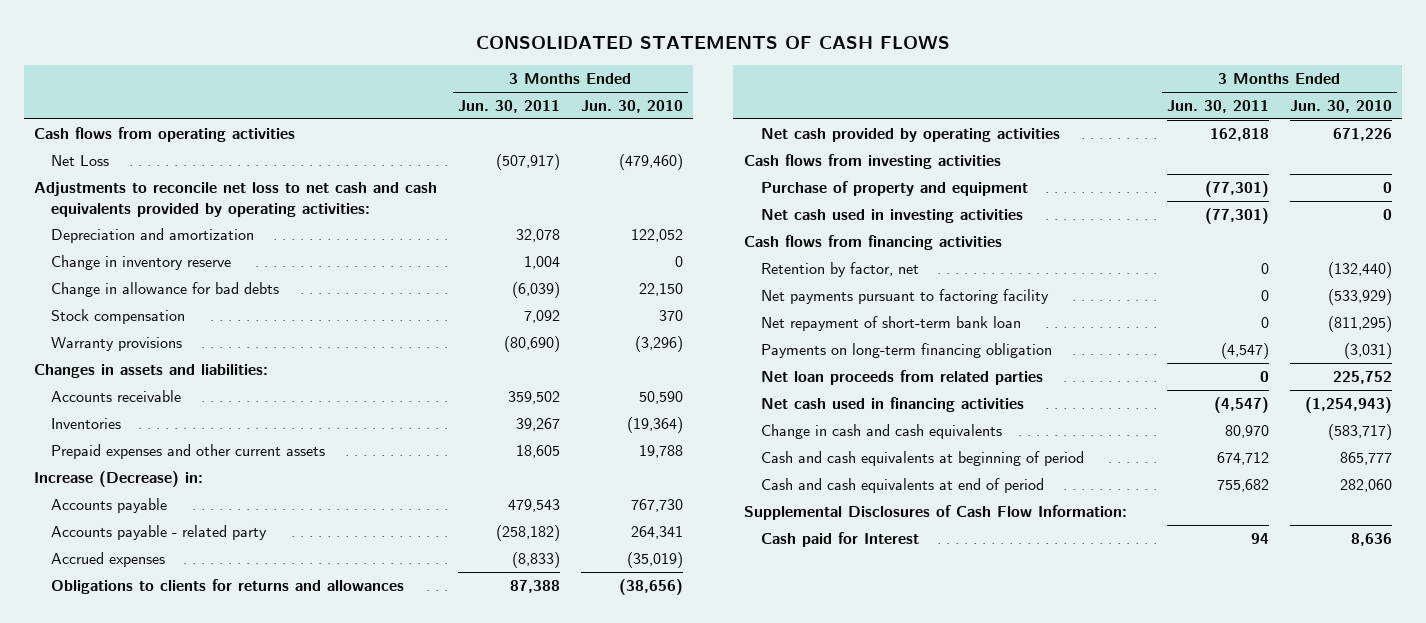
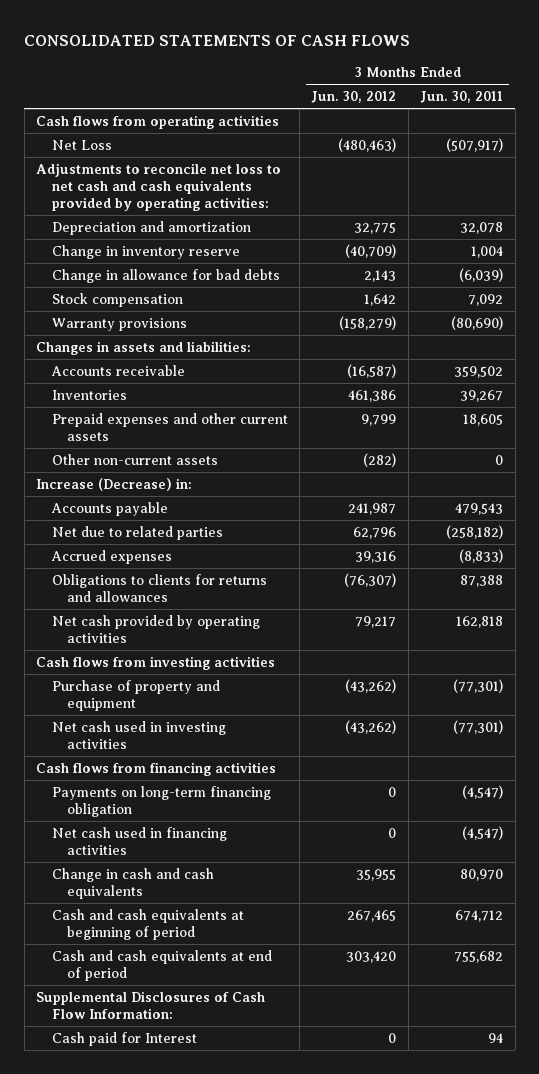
- | 3 Months Ended Jun. 30, 2011 | 3 Months Ended Jun. 30, 2010
+ | 3 Months Ended Jun. 30, 2012 | 3 Months Ended Jun. 30, 2011
+ Other non-current assets | (282) | 0
- Accounts payable - related party | (258,182) | 264,341
+ Net due to related parties | 62,796 | (258,182)
- Retention by factor, net | 0 | (132,440)
- Net payments pursuant to factoring facility | 0 | (533,929)
- Net repayment of short-term bank loan | 0 | (811,295)
- Net loan proceeds from related parties | 0 | 225,752

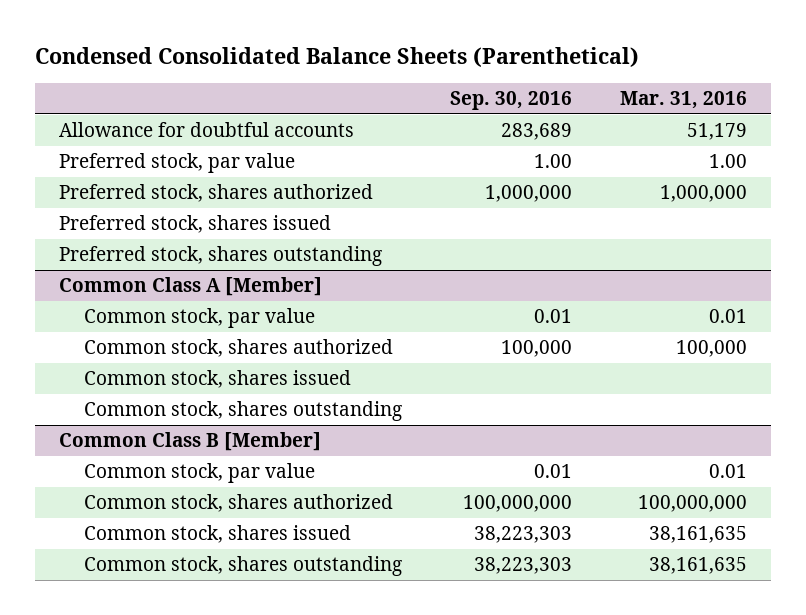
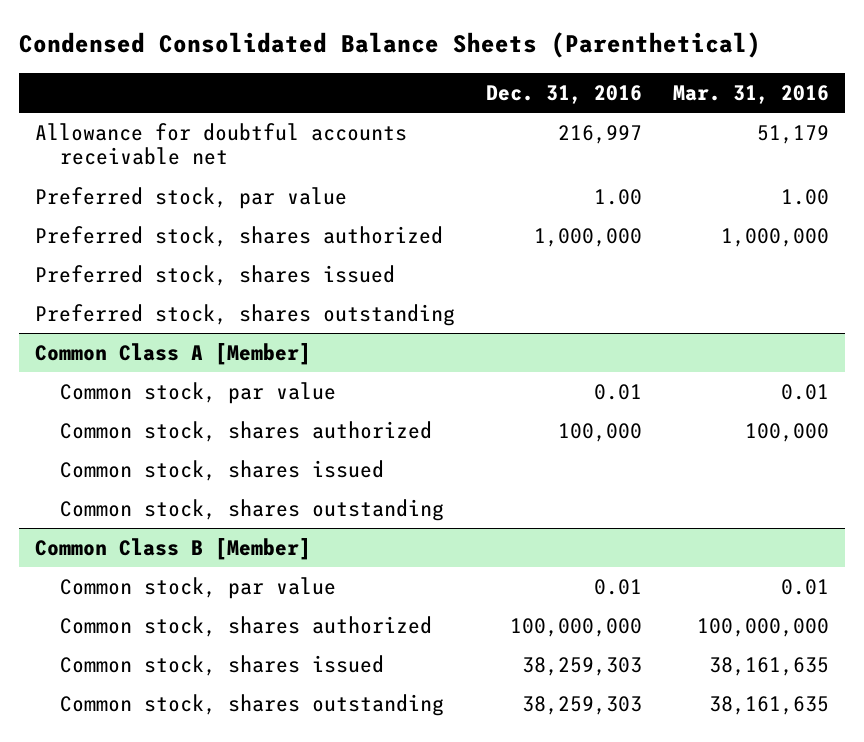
- | Sep. 30, 2016 | Mar. 31, 2016
+ | Dec. 31, 2016 | Mar. 31, 2016
- Allowance for doubtful accounts | 283,689 | 51,179
+ Allowance for doubtful accounts receivable net | 216,997 | 51,179

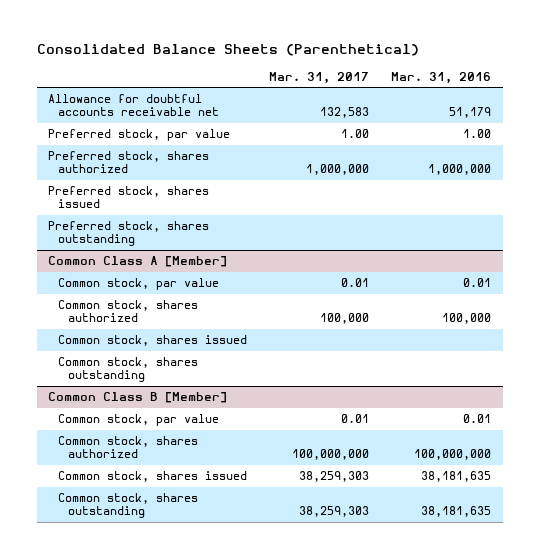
- Condensed Consolidated Balance Sheets (Parenthetical)
+ Consolidated Balance Sheets (Parenthetical)
- | Dec. 31, 2016 | Mar. 31, 2016
+ | Mar. 31, 2017 | Mar. 31, 2016
@ Common Class B [Member]
- Common stock, shares issued | 38,259,303 | 38,161,635
- Common stock, shares outstanding | 38,259,303 | 38,161,635
+ Common stock, shares issued | 38,259,303 | 38,181,635
+ Common stock, shares outstanding | 38,259,303 | 38,181,635

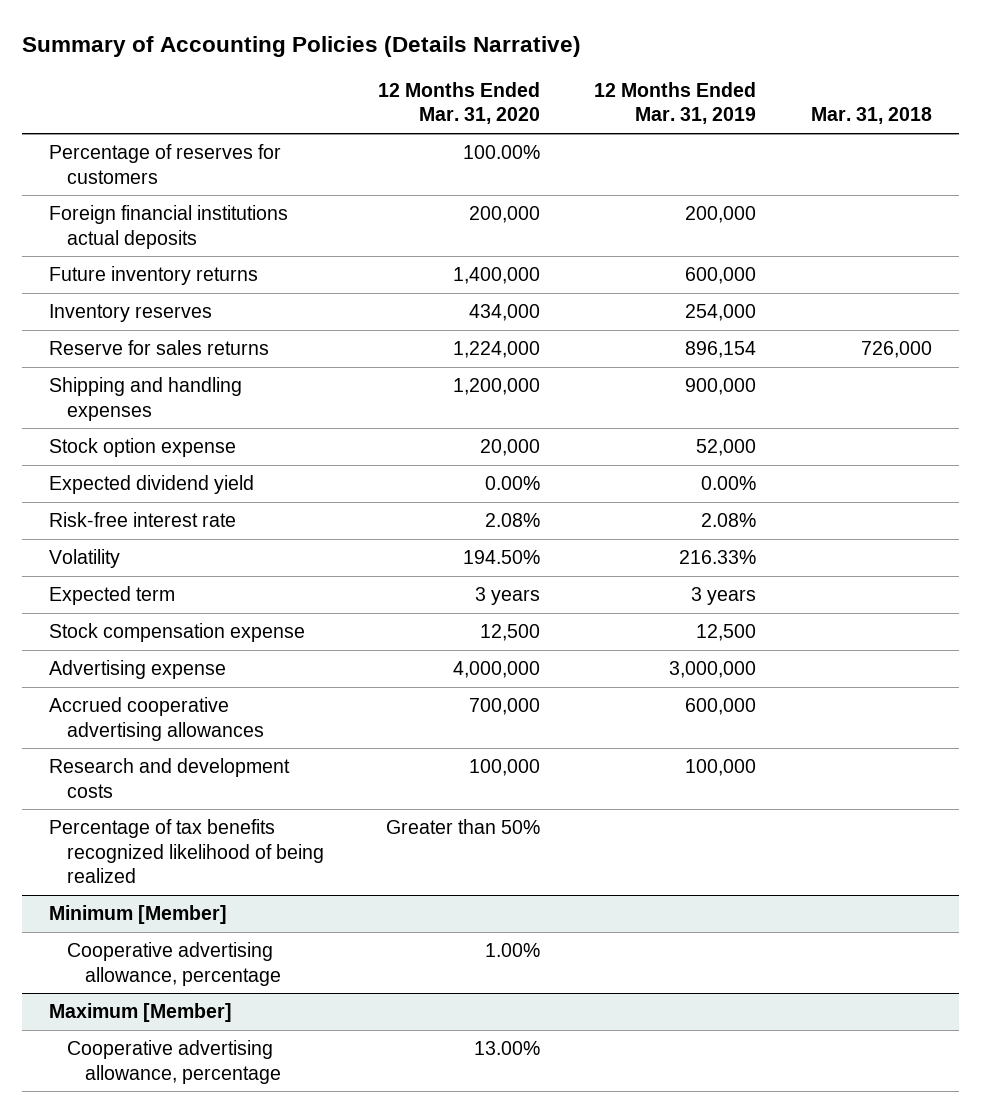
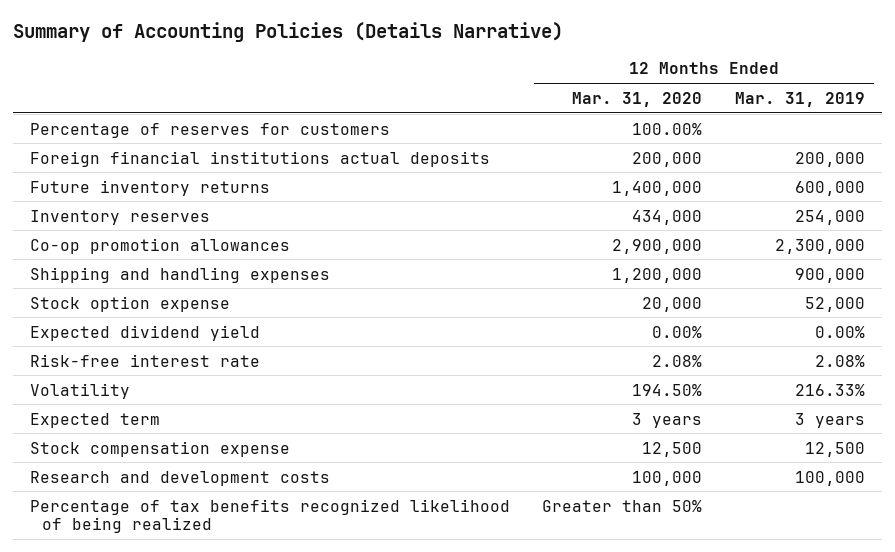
- | 12 Months Ended Mar. 31, 2020 | 12 Months Ended Mar. 31, 2019 | Mar. 31, 2018
+ | 12 Months Ended Mar. 31, 2020 | 12 Months Ended Mar. 31, 2019
- Reserve for sales returns | 1,224,000 | 896,154 | 726,000
+ Co-op promotion allowances | 2,900,000 | 2,300,000
- Advertising expense | 4,000,000 | 3,000,000 |
- Accrued cooperative advertising allowances | 700,000 | 600,000 |
- Minimum [Member]
- Cooperative advertising allowance, percentage | 1.00% | |
- Maximum [Member]
- Cooperative advertising allowance, percentage | 13.00% | |

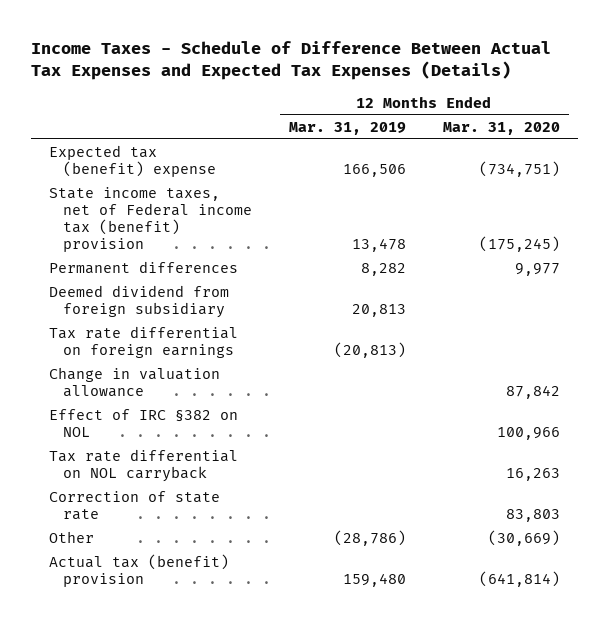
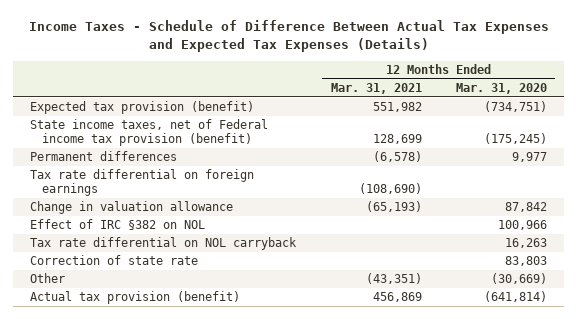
- | 12 Months Ended Mar. 31, 2019 | 12 Months Ended Mar. 31, 2020
+ | 12 Months Ended Mar. 31, 2021 | 12 Months Ended Mar. 31, 2020
- Expected tax (benefit) expense | 166,506 | (734,751)
- State income taxes, net of Federal income tax (benefit) provision | 13,478 | (175,245)
+ Expected tax provision (benefit) | 551,982 | (734,751)
+ State income taxes, net of Federal income tax provision (benefit) | 128,699 | (175,245)
- Deemed dividend from foreign subsidiary | 20,813 |
- Actual tax (benefit) provision | 159,480 | (641,814)
+ Actual tax provision (benefit) | 456,869 | (641,814)

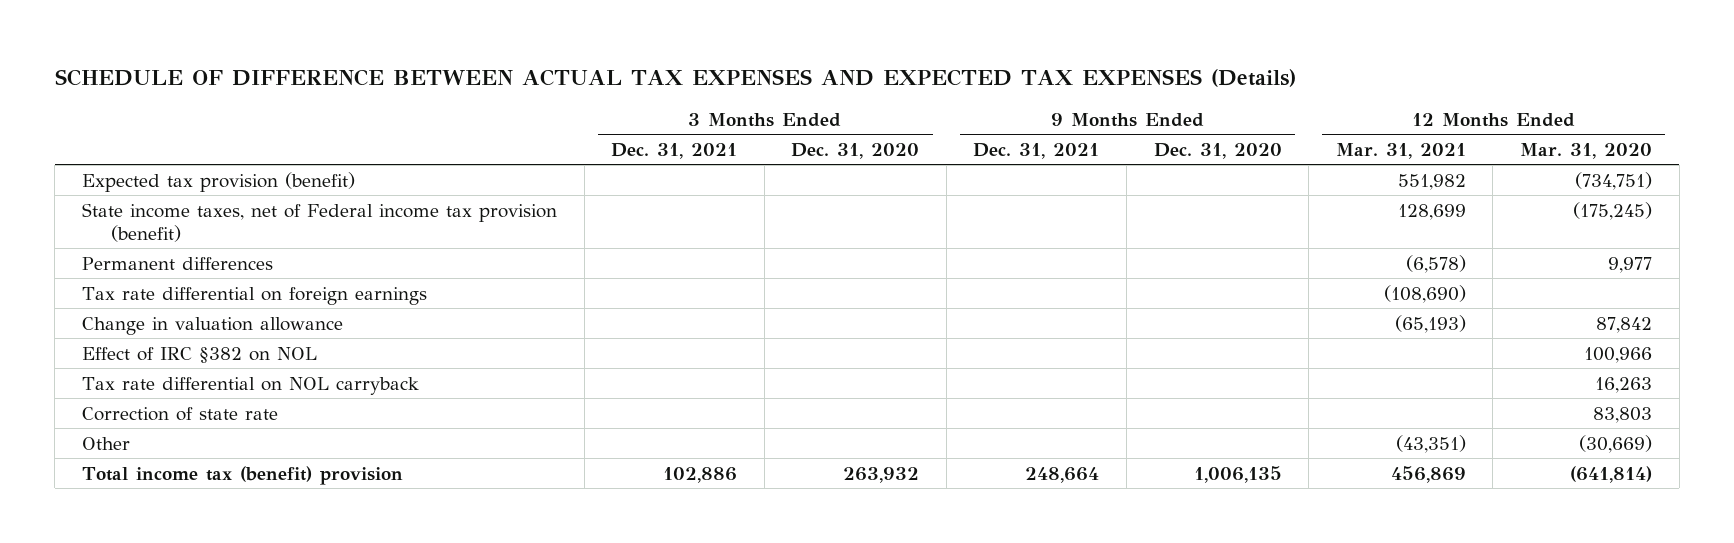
- Income Taxes - Schedule of Difference Between Actual Tax Expenses and Expected Tax Expenses (Details)
+ SCHEDULE OF DIFFERENCE BETWEEN ACTUAL TAX EXPENSES AND EXPECTED TAX EXPENSES (Details)
- | 12 Months Ended Mar. 31, 2021 | 12 Months Ended Mar. 31, 2020
+ | 3 Months Ended Dec. 31, 2021 | 3 Months Ended Dec. 31, 2020 | 9 Months Ended Dec. 31, 2021 | 9 Months Ended Dec. 31, 2020 | 12 Months Ended Mar. 31, 2021 | 12 Months Ended Mar. 31, 2020
- Actual tax provision (benefit) | 456,869 | (641,814)
+ Total income tax (benefit) provision | 102,886 | 263,932 | 248,664 | 1,006,135 | 456,869 | (641,814)

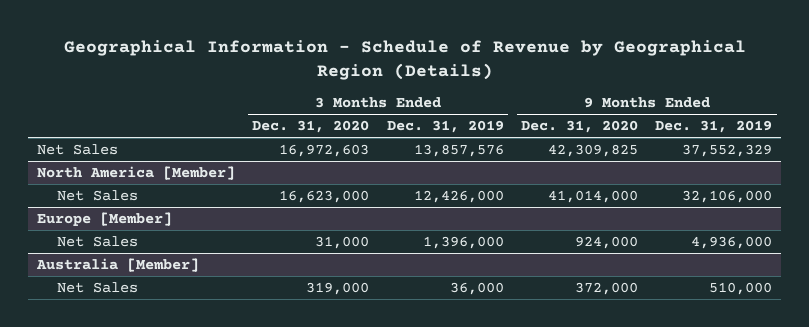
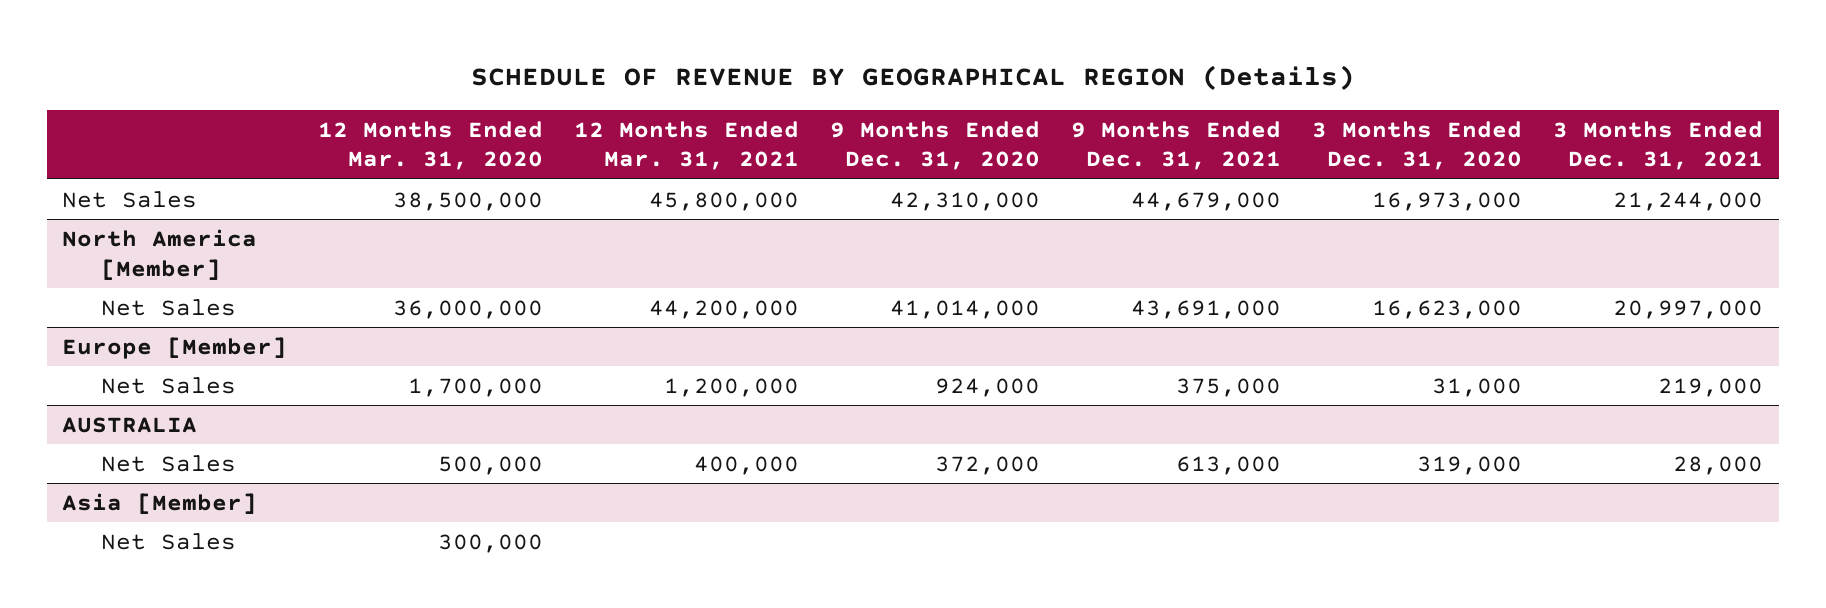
- Geographical Information - Schedule of Revenue by Geographical Region (Details)
+ SCHEDULE OF REVENUE BY GEOGRAPHICAL REGION (Details)
- | 3 Months Ended Dec. 31, 2020 | 3 Months Ended Dec. 31, 2019 | 9 Months Ended Dec. 31, 2020 | 9 Months Ended Dec. 31, 2019
+ | 12 Months Ended Mar. 31, 2020 | 12 Months Ended Mar. 31, 2021 | 9 Months Ended Dec. 31, 2020 | 9 Months Ended Dec. 31, 2021 | 3 Months Ended Dec. 31, 2020 | 3 Months Ended Dec. 31, 2021
- Net Sales | 16,972,603 | 13,857,576 | 42,309,825 | 37,552,329
+ Net Sales | 38,500,000 | 45,800,000 | 42,310,000 | 44,679,000 | 16,973,000 | 21,244,000
- Australia [Member]
+ AUSTRALIA
+ Asia [Member]
+ Net Sales | 300,000 | | | | |

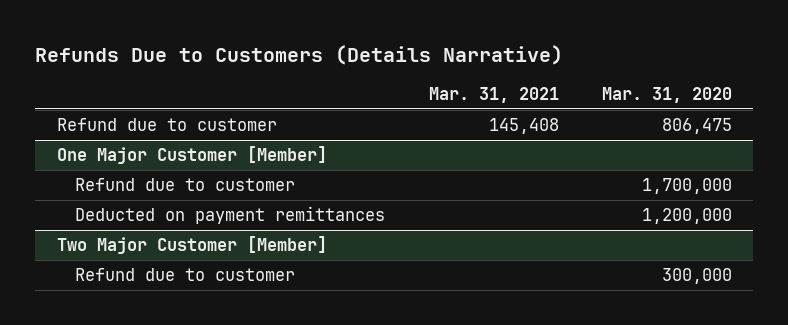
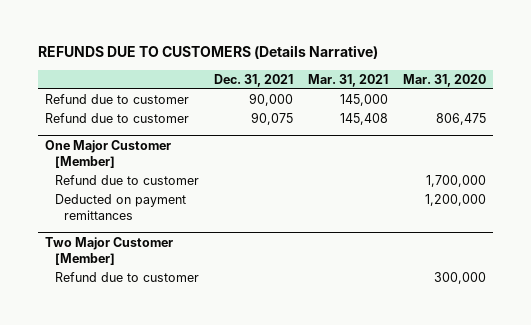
- Refunds Due to Customers (Details Narrative)
+ REFUNDS DUE TO CUSTOMERS (Details Narrative)
- | Mar. 31, 2021 | Mar. 31, 2020
+ | Dec. 31, 2021 | Mar. 31, 2021 | Mar. 31, 2020
+ Refund due to customer | 90,000 | 145,000 |

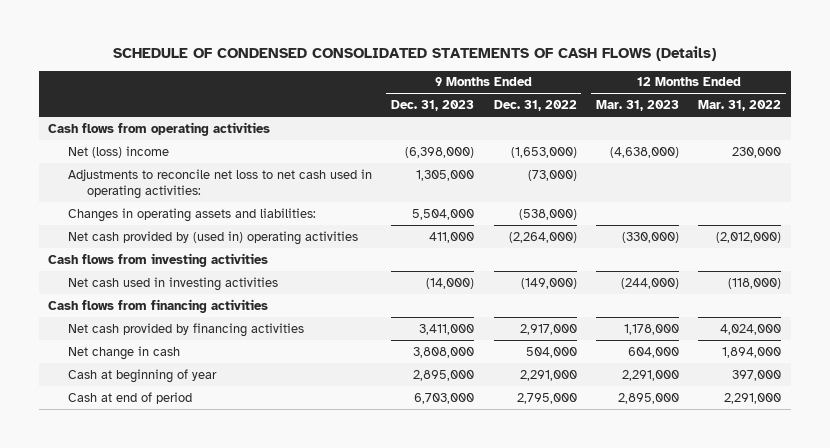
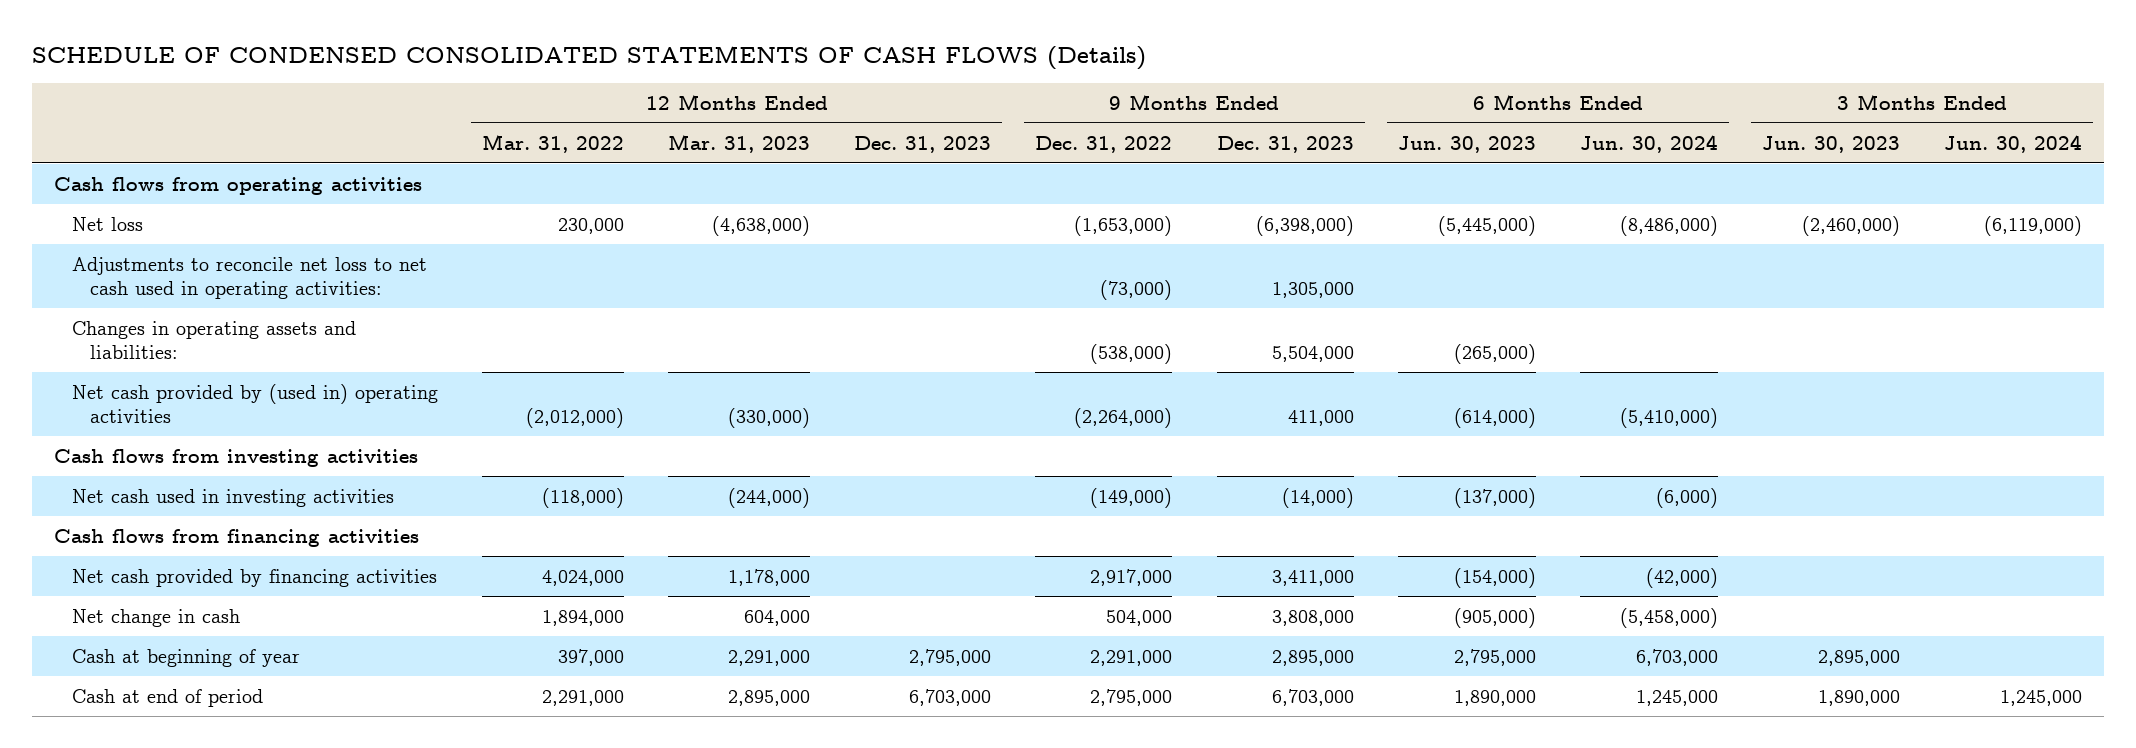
- | 9 Months Ended Dec. 31, 2023 | 9 Months Ended Dec. 31, 2022 | 12 Months Ended Mar. 31, 2023 | 12 Months Ended Mar. 31, 2022
+ | 12 Months Ended Mar. 31, 2022 | 12 Months Ended Mar. 31, 2023 | 12 Months Ended Dec. 31, 2023 | 9 Months Ended Dec. 31, 2022 | 9 Months Ended Dec. 31, 2023 | 6 Months Ended Jun. 30, 2023 | 6 Months Ended Jun. 30, 2024 | 3 Months Ended Jun. 30, 2023 | 3 Months Ended Jun. 30, 2024
- Net (loss) income | (6,398,000) | (1,653,000) | (4,638,000) | 230,000
+ Net loss | 230,000 | (4,638,000) | | (1,653,000) | (6,398,000) | (5,445,000) | (8,486,000) | (2,460,000) | (6,119,000)

